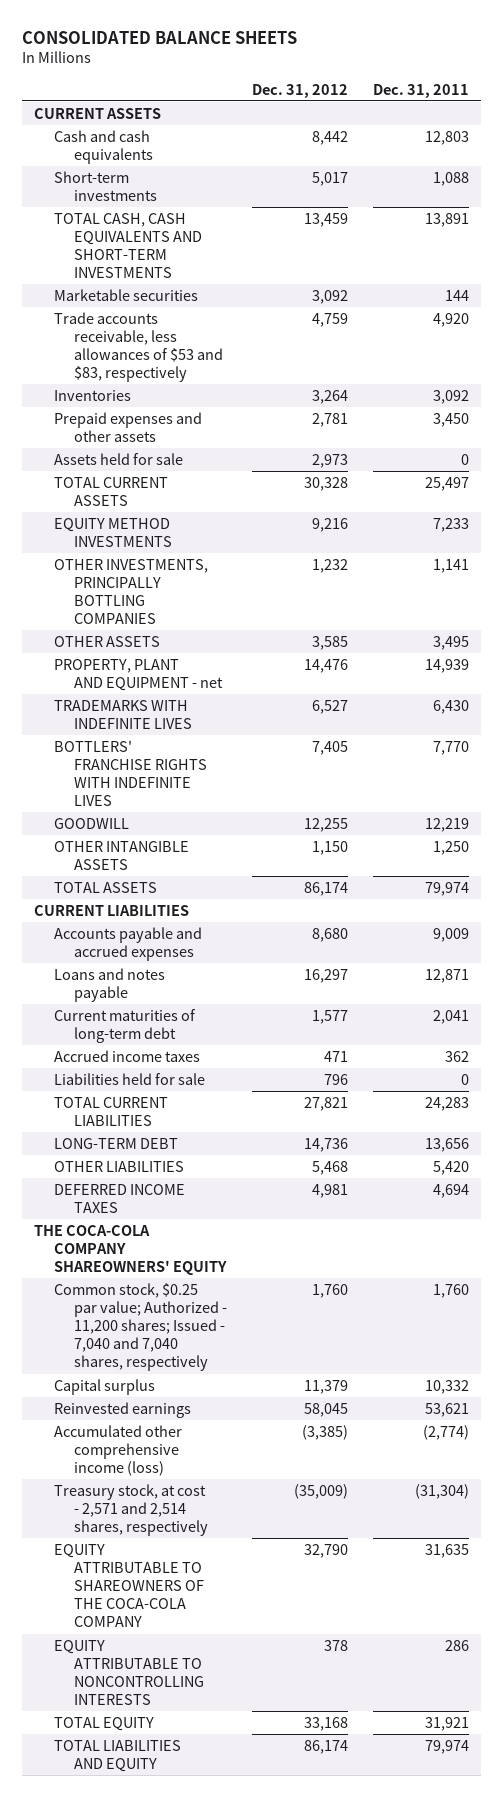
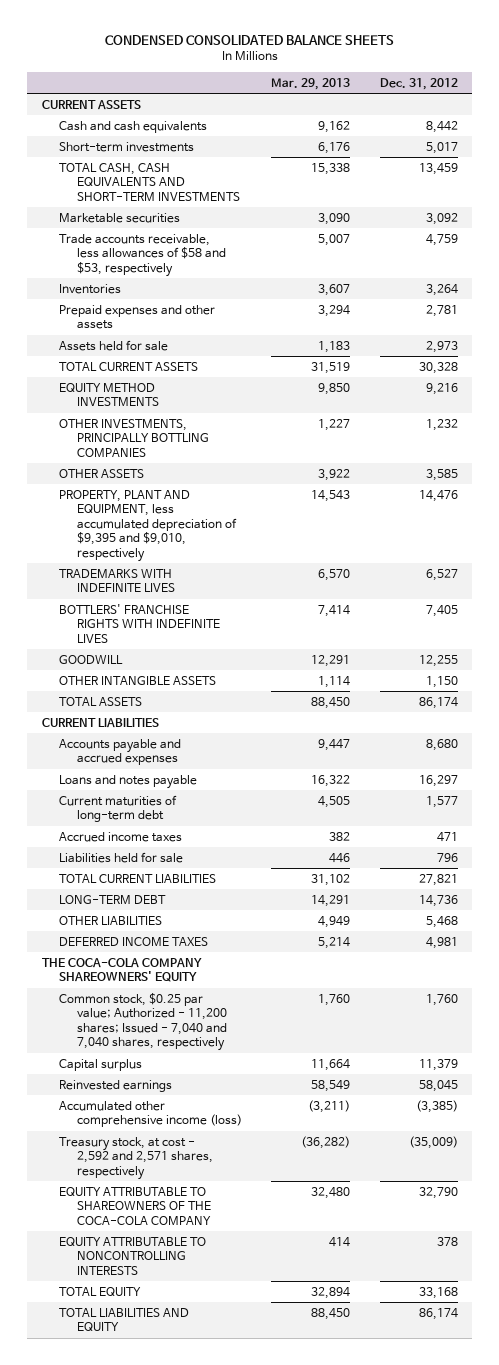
- CONSOLIDATED BALANCE SHEETS
+ CONDENSED CONSOLIDATED BALANCE SHEETS
- | Dec. 31, 2012 | Dec. 31, 2011
+ | Mar. 29, 2013 | Dec. 31, 2012
- Trade accounts receivable, less allowances of $53 and $83, respectively | 4,759 | 4,920
+ Trade accounts receivable, less allowances of $58 and $53, respectively | 5,007 | 4,759
- PROPERTY, PLANT AND EQUIPMENT - net | 14,476 | 14,939
+ PROPERTY, PLANT AND EQUIPMENT, less accumulated depreciation of $9,395 and $9,010, respectively | 14,543 | 14,476
- Treasury stock, at cost - 2,571 and 2,514 shares, respectively | (35,009) | (31,304)
+ Treasury stock, at cost - 2,592 and 2,571 shares, respectively | (36,282) | (35,009)

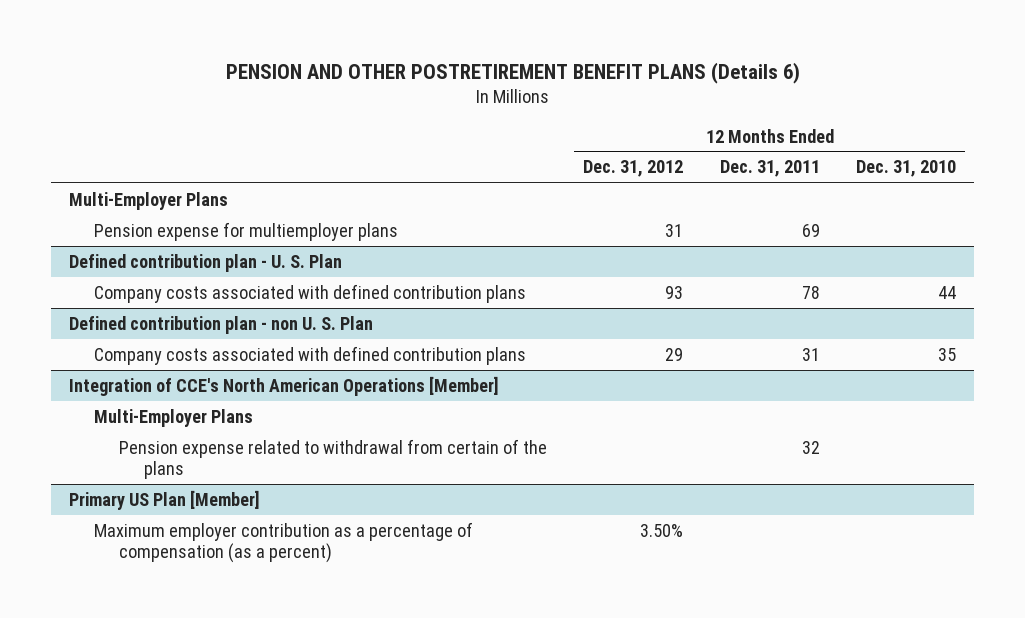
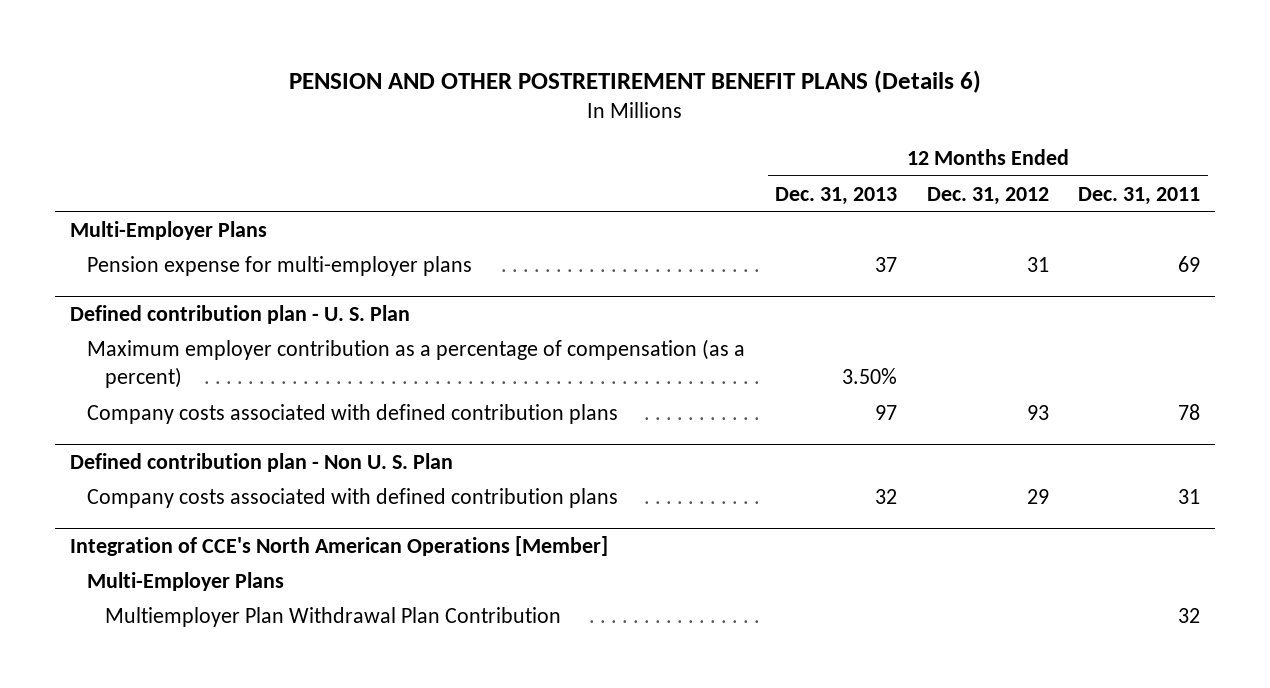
- | 12 Months Ended Dec. 31, 2012 | 12 Months Ended Dec. 31, 2011 | 12 Months Ended Dec. 31, 2010
+ | 12 Months Ended Dec. 31, 2013 | 12 Months Ended Dec. 31, 2012 | 12 Months Ended Dec. 31, 2011
- Pension expense for multiemployer plans | 31 | 69 |
+ Pension expense for multi-employer plans | 37 | 31 | 69
@ Defined contribution plan - U. S. Plan
+ Maximum employer contribution as a percentage of compensation (as a percent) | 3.50% | |
- Defined contribution plan - non U. S. Plan
+ Defined contribution plan - Non U. S. Plan
@ Integration of CCE's North American Operations [Member]
- Pension expense related to withdrawal from certain of the plans | | 32 |
- Primary US Plan [Member]
- Maximum employer contribution as a percentage of compensation (as a percent) | 3.50% | |
@ Integration of CCE's North American Operations [Member]
+ Multiemployer Plan Withdrawal Plan Contribution | | | 32

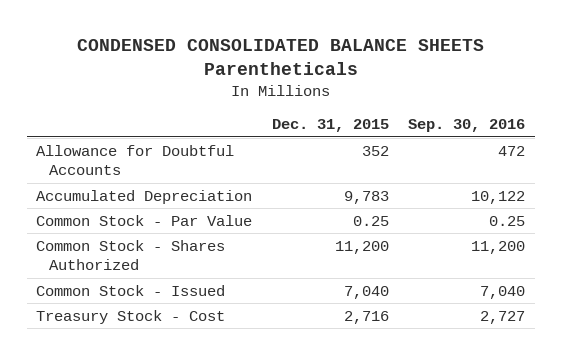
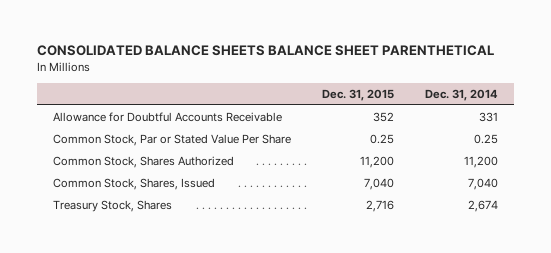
- CONDENSED CONSOLIDATED BALANCE SHEETS Parentheticals
+ CONSOLIDATED BALANCE SHEETS BALANCE SHEET PARENTHETICAL
- | Dec. 31, 2015 | Sep. 30, 2016
+ | Dec. 31, 2015 | Dec. 31, 2014
- Allowance for Doubtful Accounts | 352 | 472
- Accumulated Depreciation | 9,783 | 10,122
- Common Stock - Par Value | 0.25 | 0.25
- Common Stock - Shares Authorized | 11,200 | 11,200
- Common Stock - Issued | 7,040 | 7,040
- Treasury Stock - Cost | 2,716 | 2,727
+ Allowance for Doubtful Accounts Receivable | 352 | 331
+ Common Stock, Par or Stated Value Per Share | 0.25 | 0.25
+ Common Stock, Shares Authorized | 11,200 | 11,200
+ Common Stock, Shares, Issued | 7,040 | 7,040
+ Treasury Stock, Shares | 2,716 | 2,674

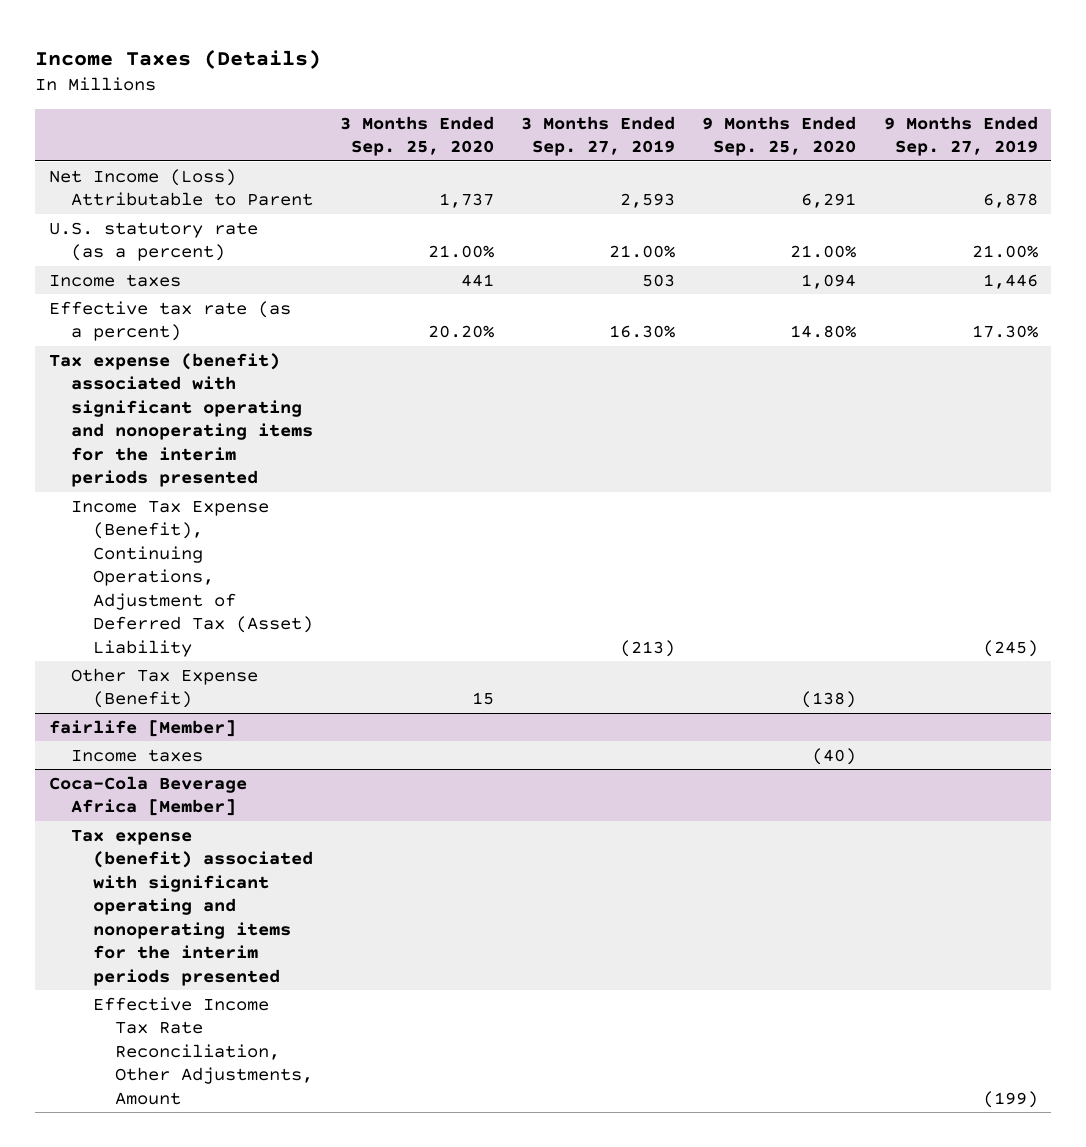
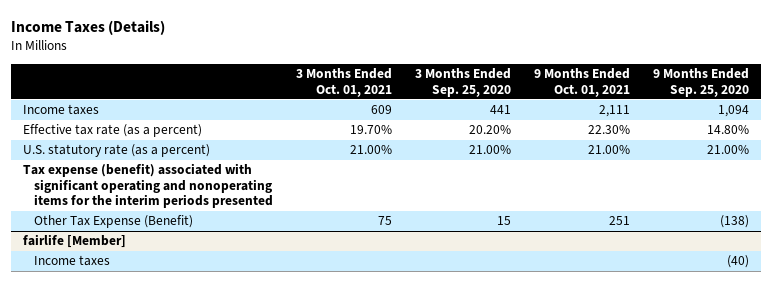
- | 3 Months Ended Sep. 25, 2020 | 3 Months Ended Sep. 27, 2019 | 9 Months Ended Sep. 25, 2020 | 9 Months Ended Sep. 27, 2019
+ | 3 Months Ended Oct. 01, 2021 | 3 Months Ended Sep. 25, 2020 | 9 Months Ended Oct. 01, 2021 | 9 Months Ended Sep. 25, 2020
- Net Income (Loss) Attributable to Parent | 1,737 | 2,593 | 6,291 | 6,878
moved down: U.S. statutory rate (as a percent) | 21.00% | 21.00% | 21.00% | 21.00%
- Income Tax Expense (Benefit), Continuing Operations, Adjustment of Deferred Tax (Asset) Liability | | (213) | | (245)
- Coca-Cola Beverage Africa [Member]
- Tax expense (benefit) associated with significant operating and nonoperating items for the interim periods presented
- Effective Income Tax Rate Reconciliation, Other Adjustments, Amount | | | | (199)

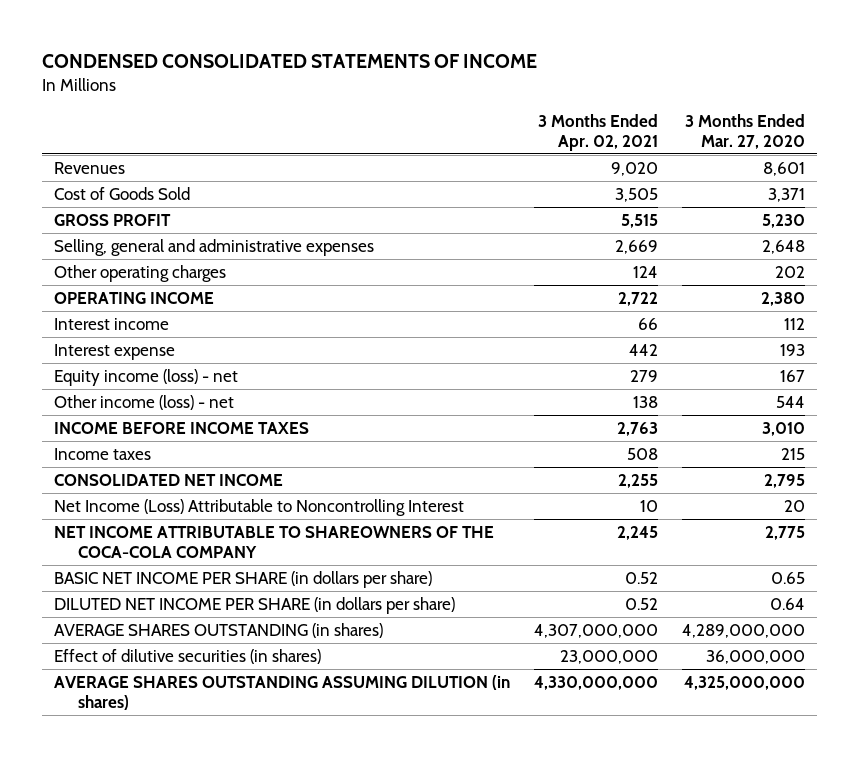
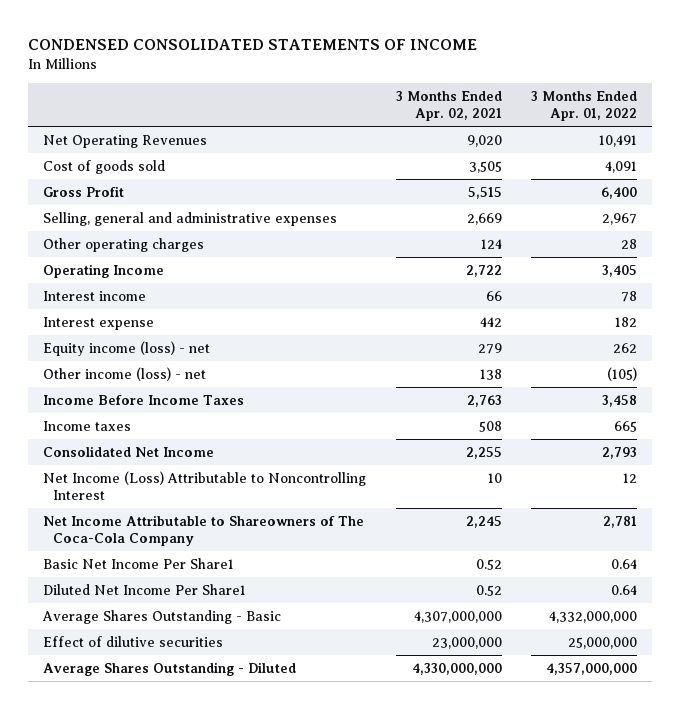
- | 3 Months Ended Apr. 02, 2021 | 3 Months Ended Mar. 27, 2020
+ | 3 Months Ended Apr. 02, 2021 | 3 Months Ended Apr. 01, 2022
- Revenues | 9,020 | 8,601
- Cost of Goods Sold | 3,505 | 3,371
- GROSS PROFIT | 5,515 | 5,230
+ Net Operating Revenues | 9,020 | 10,491
+ Cost of goods sold | 3,505 | 4,091
+ Gross Profit | 5,515 | 6,400
- OPERATING INCOME | 2,722 | 2,380
+ Operating Income | 2,722 | 3,405
- INCOME BEFORE INCOME TAXES | 2,763 | 3,010
+ Income Before Income Taxes | 2,763 | 3,458
- CONSOLIDATED NET INCOME | 2,255 | 2,795
+ Consolidated Net Income | 2,255 | 2,793
- NET INCOME ATTRIBUTABLE TO SHAREOWNERS OF THE COCA-COLA COMPANY | 2,245 | 2,775
- BASIC NET INCOME PER SHARE (in dollars per share) | 0.52 | 0.65
- DILUTED NET INCOME PER SHARE (in dollars per share) | 0.52 | 0.64
- AVERAGE SHARES OUTSTANDING (in shares) | 4,307,000,000 | 4,289,000,000
- Effect of dilutive securities (in shares) | 23,000,000 | 36,000,000
- AVERAGE SHARES OUTSTANDING ASSUMING DILUTION (in shares) | 4,330,000,000 | 4,325,000,000
+ Net Income Attributable to Shareowners of The Coca-Cola Company | 2,245 | 2,781
+ Basic Net Income Per Share1 | 0.52 | 0.64
+ Diluted Net Income Per Share1 | 0.52 | 0.64
+ Average Shares Outstanding - Basic | 4,307,000,000 | 4,332,000,000
+ Effect of dilutive securities | 23,000,000 | 25,000,000
+ Average Shares Outstanding - Diluted | 4,330,000,000 | 4,357,000,000

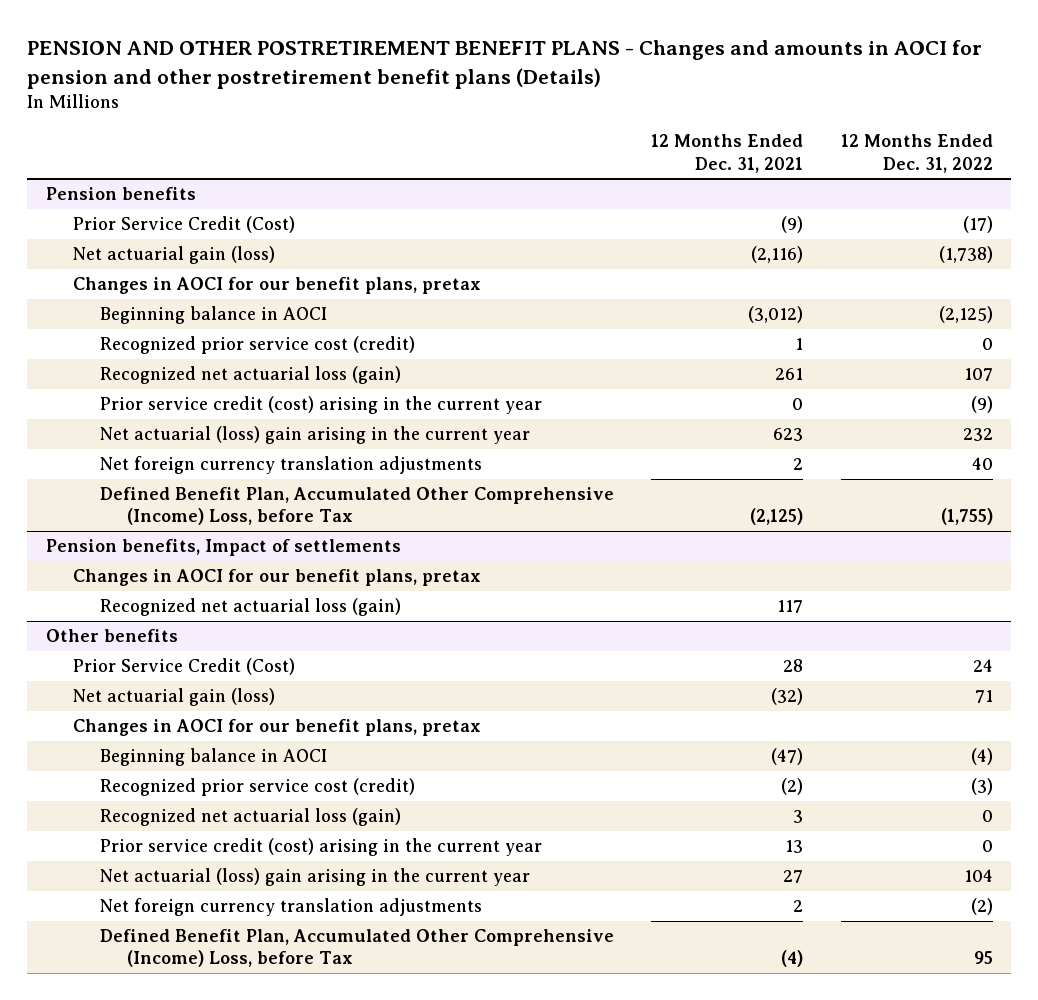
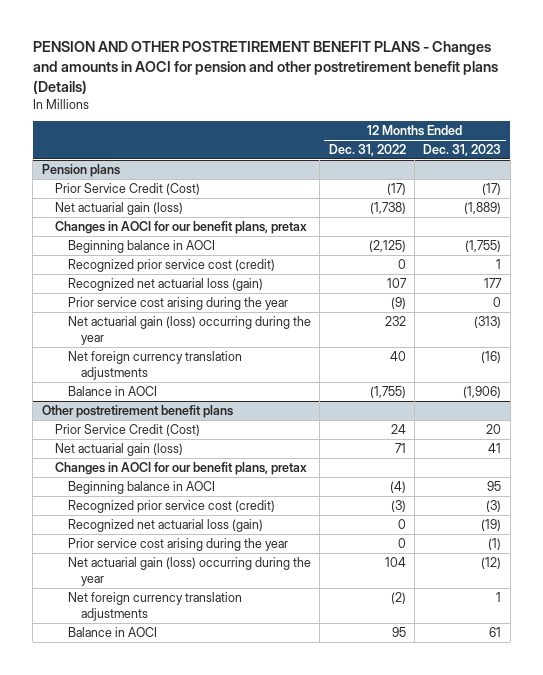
- | 12 Months Ended Dec. 31, 2021 | 12 Months Ended Dec. 31, 2022
+ | 12 Months Ended Dec. 31, 2022 | 12 Months Ended Dec. 31, 2023
- Pension benefits
+ Pension plans
- Prior service credit (cost) arising in the current year | 0 | (9)
- Net actuarial (loss) gain arising in the current year | 623 | 232
+ Prior service cost arising during the year | (9) | 0
+ Net actuarial gain (loss) occurring during the year | 232 | (313)
- Defined Benefit Plan, Accumulated Other Comprehensive (Income) Loss, before Tax | (2,125) | (1,755)
- Pension benefits, Impact of settlements
- Changes in AOCI for our benefit plans, pretax
- Recognized net actuarial loss (gain) | 117 |
- Other benefits
+ Balance in AOCI | (1,755) | (1,906)
+ Other postretirement benefit plans
- Prior service credit (cost) arising in the current year | 13 | 0
- Net actuarial (loss) gain arising in the current year | 27 | 104
+ Prior service cost arising during the year | 0 | (1)
+ Net actuarial gain (loss) occurring during the year | 104 | (12)
- Defined Benefit Plan, Accumulated Other Comprehensive (Income) Loss, before Tax | (4) | 95
+ Balance in AOCI | 95 | 61

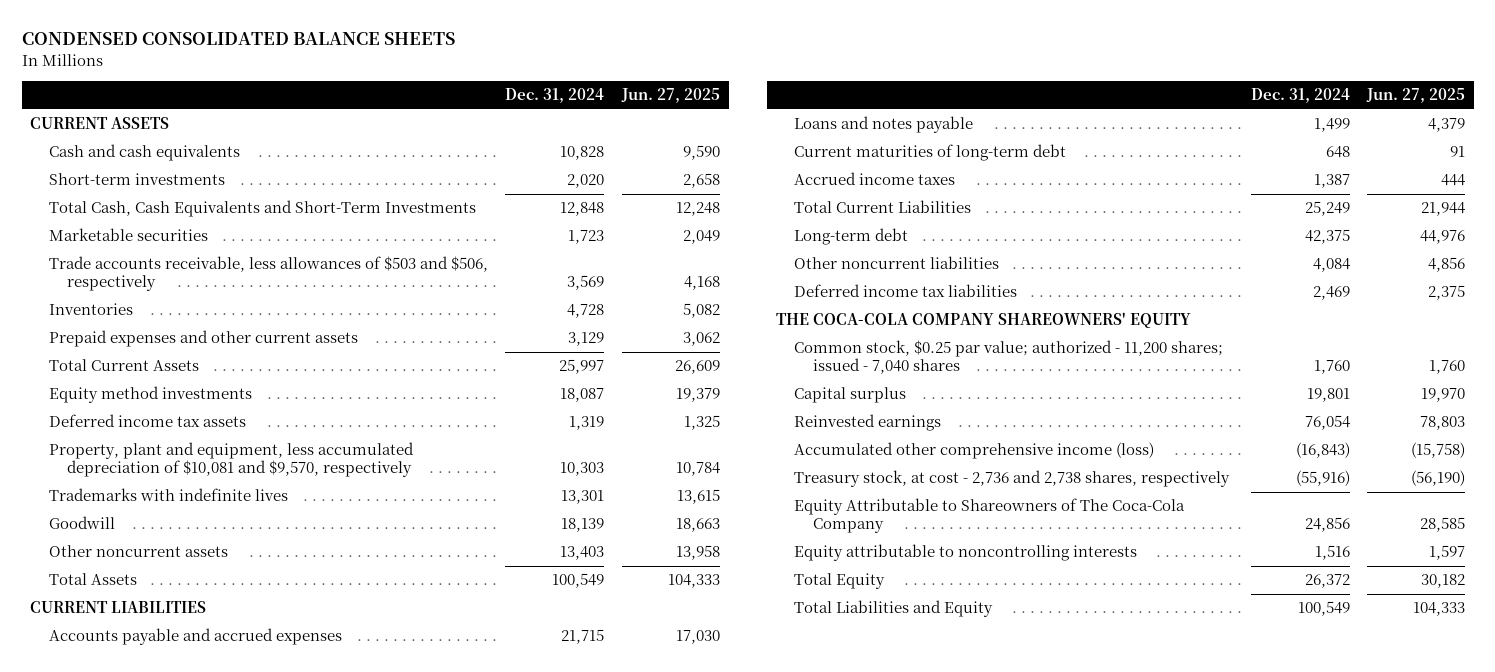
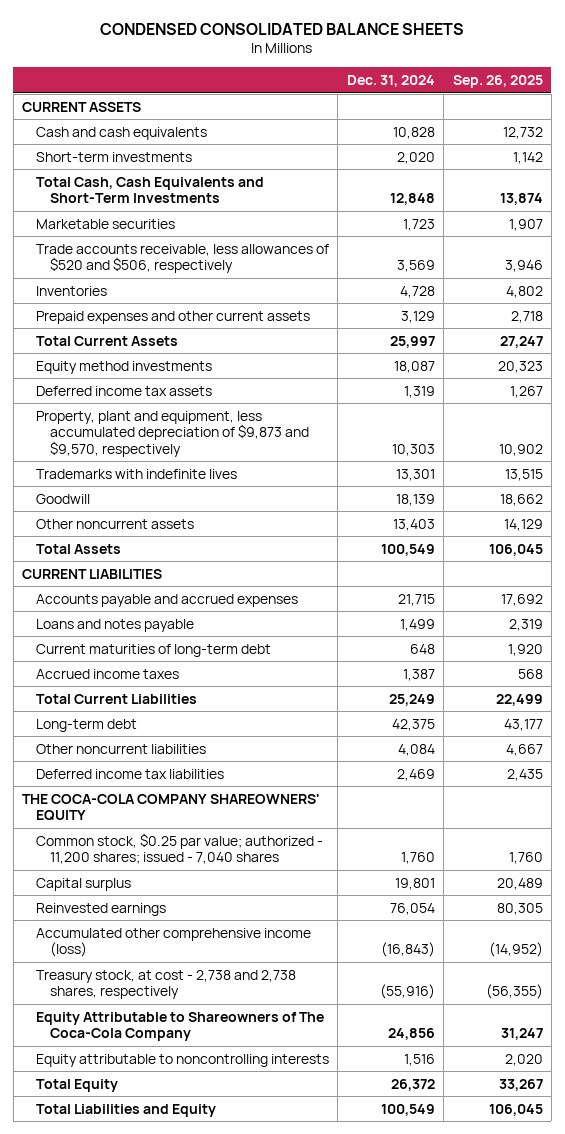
- | Dec. 31, 2024 | Jun. 27, 2025
+ | Dec. 31, 2024 | Sep. 26, 2025
- Trade accounts receivable, less allowances of $503 and $506, respectively | 3,569 | 4,168
+ Trade accounts receivable, less allowances of $520 and $506, respectively | 3,569 | 3,946
- Property, plant and equipment, less accumulated depreciation of $10,081 and $9,570, respectively | 10,303 | 10,784
+ Property, plant and equipment, less accumulated depreciation of $9,873 and $9,570, respectively | 10,303 | 10,902
- Treasury stock, at cost - 2,736 and 2,738 shares, respectively | (55,916) | (56,190)
+ Treasury stock, at cost - 2,738 and 2,738 shares, respectively | (55,916) | (56,355)

